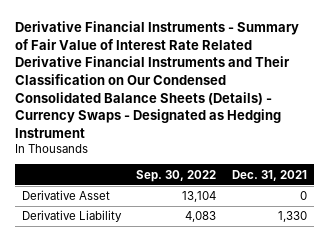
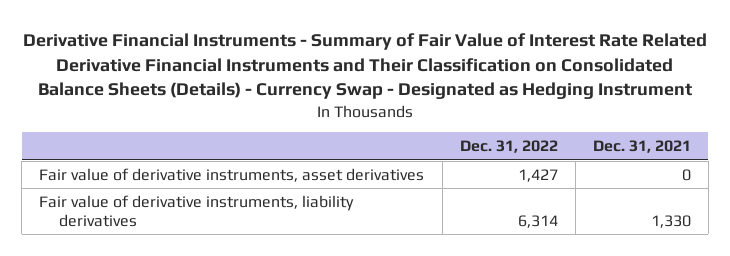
- Derivative Financial Instruments - Summary of Fair Value of Interest Rate Related Derivative Financial Instruments and Their Classification on Our Condensed Consolidated Balance Sheets (Details) - Currency Swaps - Designated as Hedging Instrument
+ Derivative Financial Instruments - Summary of Fair Value of Interest Rate Related Derivative Financial Instruments and Their Classification on Consolidated Balance Sheets (Details) - Currency Swap - Designated as Hedging Instrument
- | Sep. 30, 2022 | Dec. 31, 2021
+ | Dec. 31, 2022 | Dec. 31, 2021
- Derivative Asset | 13,104 | 0
- Derivative Liability | 4,083 | 1,330
+ Fair value of derivative instruments, asset derivatives | 1,427 | 0
+ Fair value of derivative instruments, liability derivatives | 6,314 | 1,330

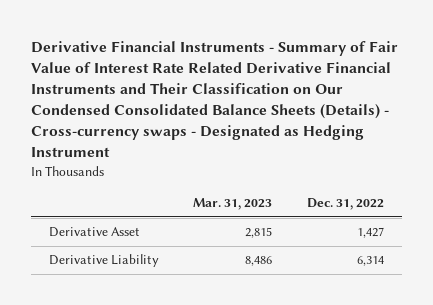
- Derivative Financial Instruments - Summary of Fair Value of Interest Rate Related Derivative Financial Instruments and Their Classification on Consolidated Balance Sheets (Details) - Currency Swap - Designated as Hedging Instrument
+ Derivative Financial Instruments - Summary of Fair Value of Interest Rate Related Derivative Financial Instruments and Their Classification on Our Condensed Consolidated Balance Sheets (Details) - Cross-currency swaps - Designated as Hedging Instrument
- | Dec. 31, 2022 | Dec. 31, 2021
+ | Mar. 31, 2023 | Dec. 31, 2022
- Fair value of derivative instruments, asset derivatives | 1,427 | 0
- Fair value of derivative instruments, liability derivatives | 6,314 | 1,330
+ Derivative Asset | 2,815 | 1,427
+ Derivative Liability | 8,486 | 6,314

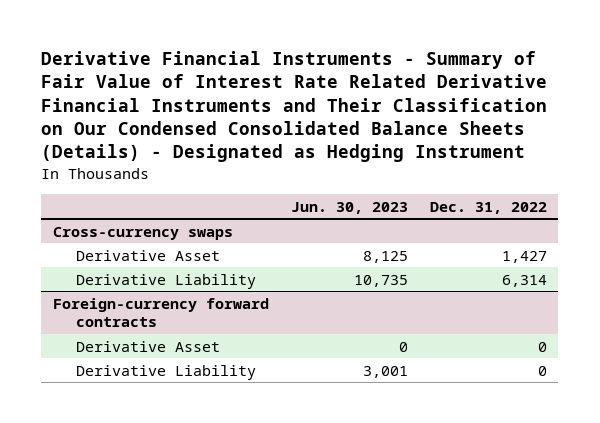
- Derivative Financial Instruments - Summary of Fair Value of Interest Rate Related Derivative Financial Instruments and Their Classification on Our Condensed Consolidated Balance Sheets (Details) - Cross-currency swaps - Designated as Hedging Instrument
+ Derivative Financial Instruments - Summary of Fair Value of Interest Rate Related Derivative Financial Instruments and Their Classification on Our Condensed Consolidated Balance Sheets (Details) - Designated as Hedging Instrument
- | Mar. 31, 2023 | Dec. 31, 2022
+ | Jun. 30, 2023 | Dec. 31, 2022
+ Cross-currency swaps
+ Foreign-currency forward contracts
+ Derivative Asset | 0 | 0
+ Derivative Liability | 3,001 | 0

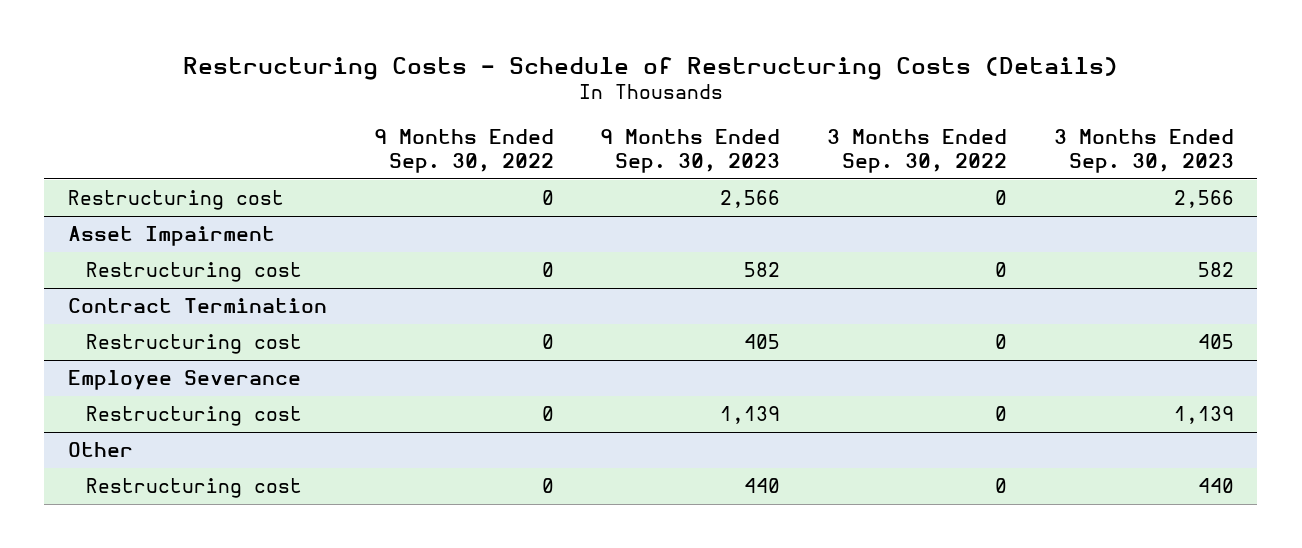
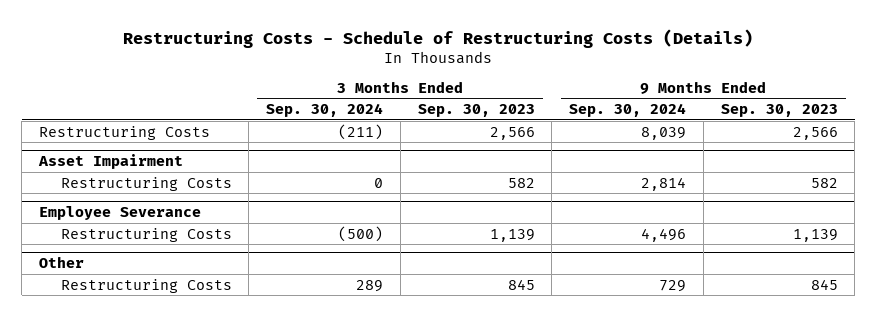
- | 9 Months Ended Sep. 30, 2022 | 9 Months Ended Sep. 30, 2023 | 3 Months Ended Sep. 30, 2022 | 3 Months Ended Sep. 30, 2023
+ | 3 Months Ended Sep. 30, 2024 | 3 Months Ended Sep. 30, 2023 | 9 Months Ended Sep. 30, 2024 | 9 Months Ended Sep. 30, 2023
- Restructuring cost | 0 | 2,566 | 0 | 2,566
+ Restructuring Costs | (211) | 2,566 | 8,039 | 2,566
@ Asset Impairment
- Restructuring cost | 0 | 582 | 0 | 582
- Contract Termination
- Restructuring cost | 0 | 405 | 0 | 405
@ Asset Impairment
+ Restructuring Costs | 0 | 582 | 2,814 | 582
@ Employee Severance
- Restructuring cost | 0 | 1,139 | 0 | 1,139
+ Restructuring Costs | (500) | 1,139 | 4,496 | 1,139
@ Other
- Restructuring cost | 0 | 440 | 0 | 440
+ Restructuring Costs | 289 | 845 | 729 | 845

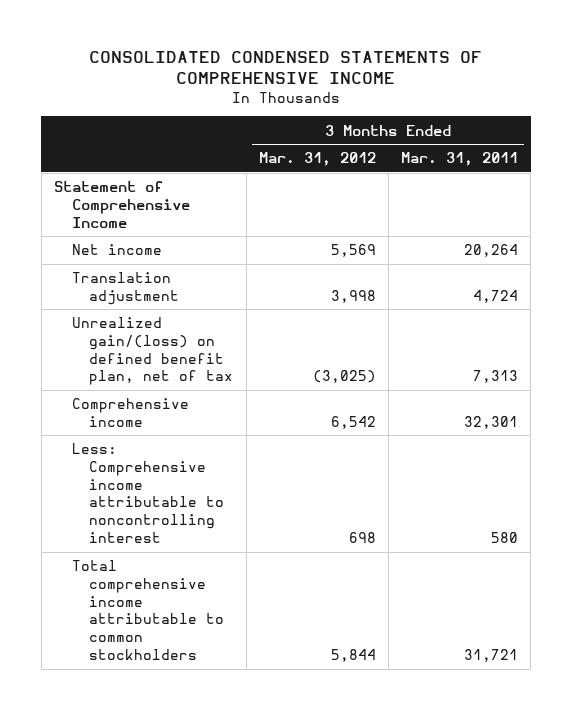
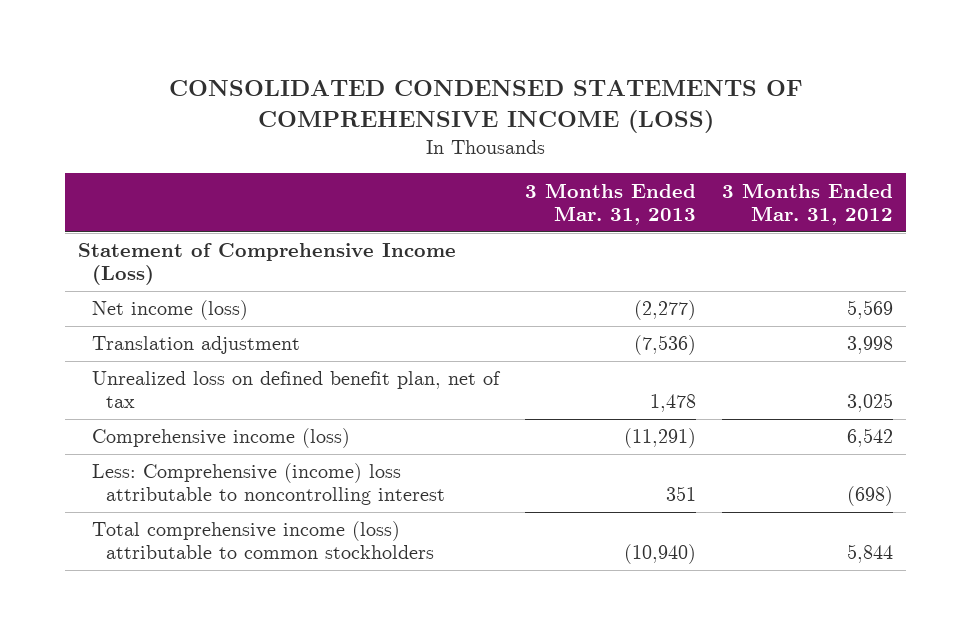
- CONSOLIDATED CONDENSED STATEMENTS OF COMPREHENSIVE INCOME
+ CONSOLIDATED CONDENSED STATEMENTS OF COMPREHENSIVE INCOME (LOSS)
- | 3 Months Ended Mar. 31, 2012 | 3 Months Ended Mar. 31, 2011
+ | 3 Months Ended Mar. 31, 2013 | 3 Months Ended Mar. 31, 2012
- Statement of Comprehensive Income
- Net income | 5,569 | 20,264
+ Statement of Comprehensive Income (Loss)
+ Net income (loss) | (2,277) | 5,569
- Unrealized gain/(loss) on defined benefit plan, net of tax | (3,025) | 7,313
- Comprehensive income | 6,542 | 32,301
- Less: Comprehensive income attributable to noncontrolling interest | 698 | 580
- Total comprehensive income attributable to common stockholders | 5,844 | 31,721
+ Unrealized loss on defined benefit plan, net of tax | 1,478 | 3,025
+ Comprehensive income (loss) | (11,291) | 6,542
+ Less: Comprehensive (income) loss attributable to noncontrolling interest | 351 | (698)
+ Total comprehensive income (loss) attributable to common stockholders | (10,940) | 5,844

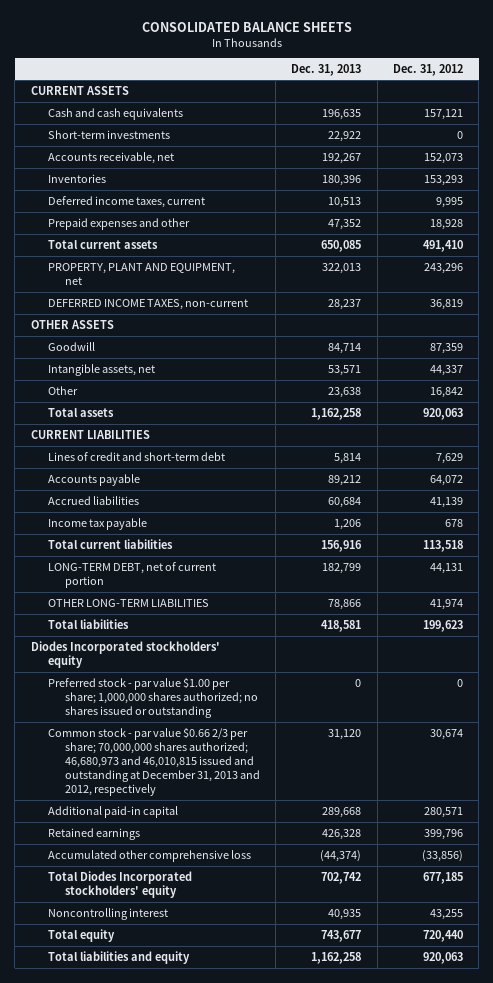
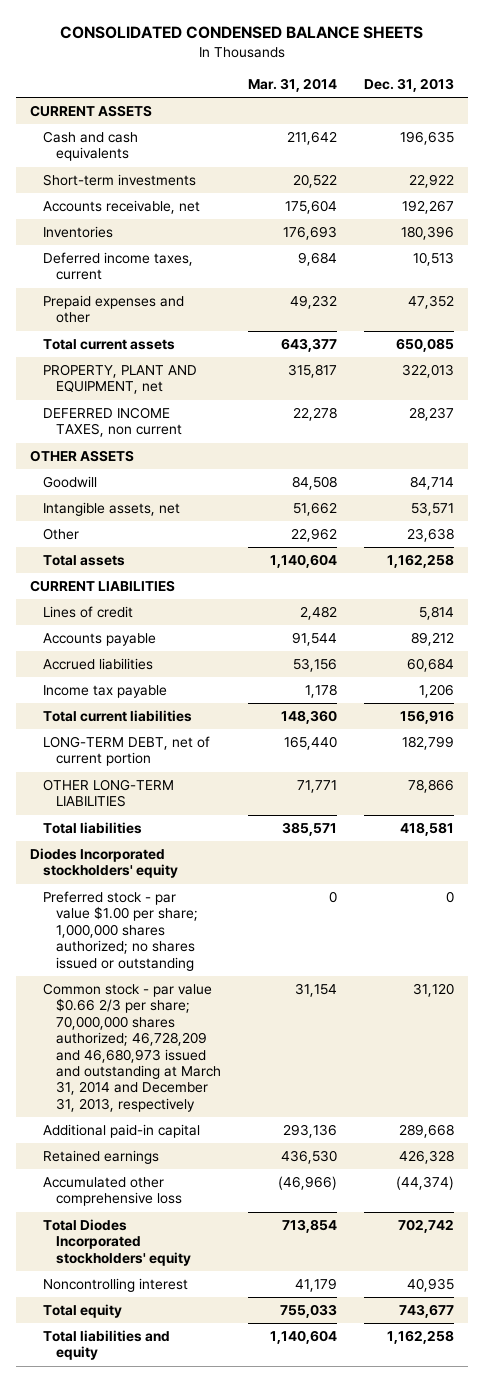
- CONSOLIDATED BALANCE SHEETS
+ CONSOLIDATED CONDENSED BALANCE SHEETS
- | Dec. 31, 2013 | Dec. 31, 2012
+ | Mar. 31, 2014 | Dec. 31, 2013
- DEFERRED INCOME TAXES, non-current | 28,237 | 36,819
+ DEFERRED INCOME TAXES, non current | 22,278 | 28,237
- Lines of credit and short-term debt | 5,814 | 7,629
+ Lines of credit | 2,482 | 5,814
- Common stock - par value $0.66 2/3 per share; 70,000,000 shares authorized; 46,680,973 and 46,010,815 issued and outstanding at December 31, 2013 and 2012, respectively | 31,120 | 30,674
+ Common stock - par value $0.66 2/3 per share; 70,000,000 shares authorized; 46,728,209 and 46,680,973 issued and outstanding at March 31, 2014 and December 31, 2013, respectively | 31,154 | 31,120

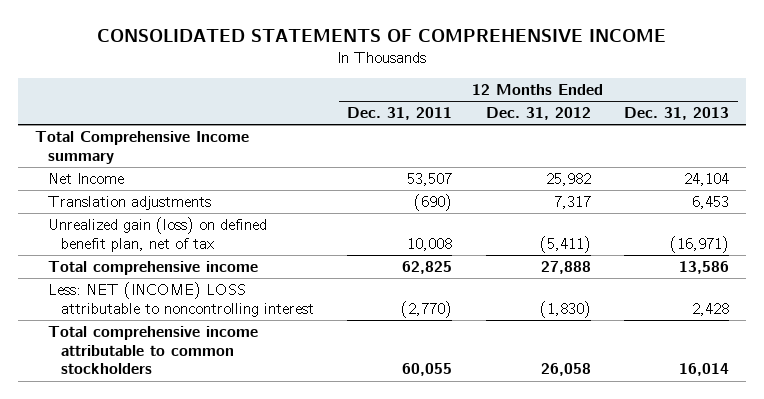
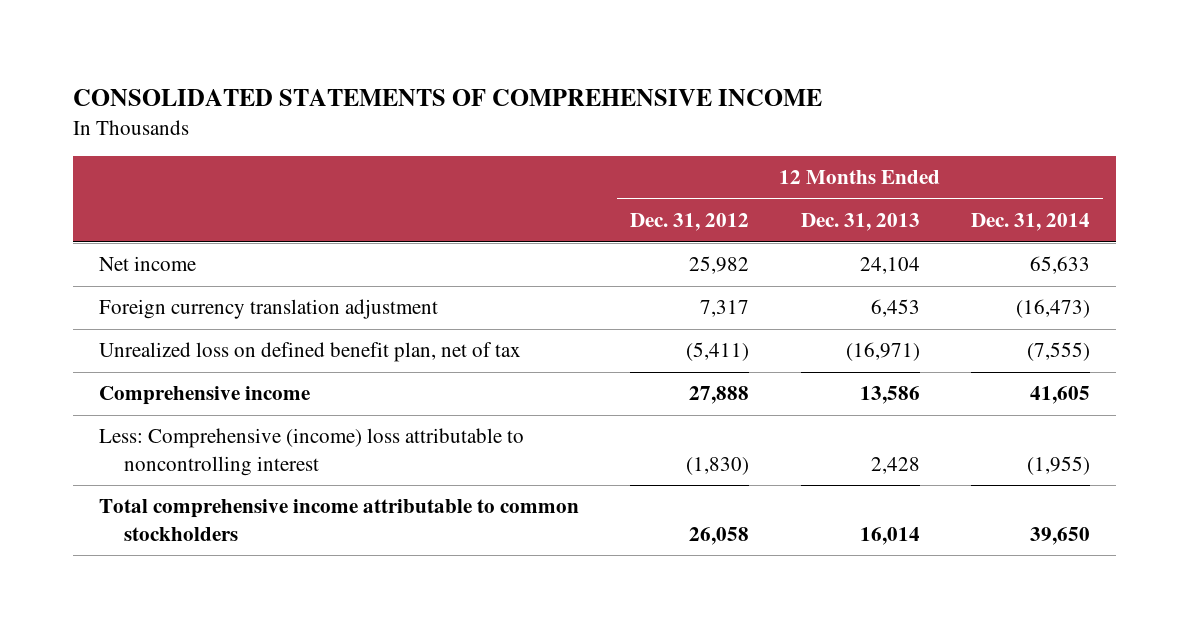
- | 12 Months Ended Dec. 31, 2011 | 12 Months Ended Dec. 31, 2012 | 12 Months Ended Dec. 31, 2013
+ | 12 Months Ended Dec. 31, 2012 | 12 Months Ended Dec. 31, 2013 | 12 Months Ended Dec. 31, 2014
- Total Comprehensive Income summary
- Net Income | 53,507 | 25,982 | 24,104
- Translation adjustments | (690) | 7,317 | 6,453
- Unrealized gain (loss) on defined benefit plan, net of tax | 10,008 | (5,411) | (16,971)
- Total comprehensive income | 62,825 | 27,888 | 13,586
- Less: NET (INCOME) LOSS attributable to noncontrolling interest | (2,770) | (1,830) | 2,428
+ Net income | 25,982 | 24,104 | 65,633
+ Foreign currency translation adjustment | 7,317 | 6,453 | (16,473)
+ Unrealized loss on defined benefit plan, net of tax | (5,411) | (16,971) | (7,555)
+ Comprehensive income | 27,888 | 13,586 | 41,605
+ Less: Comprehensive (income) loss attributable to noncontrolling interest | (1,830) | 2,428 | (1,955)

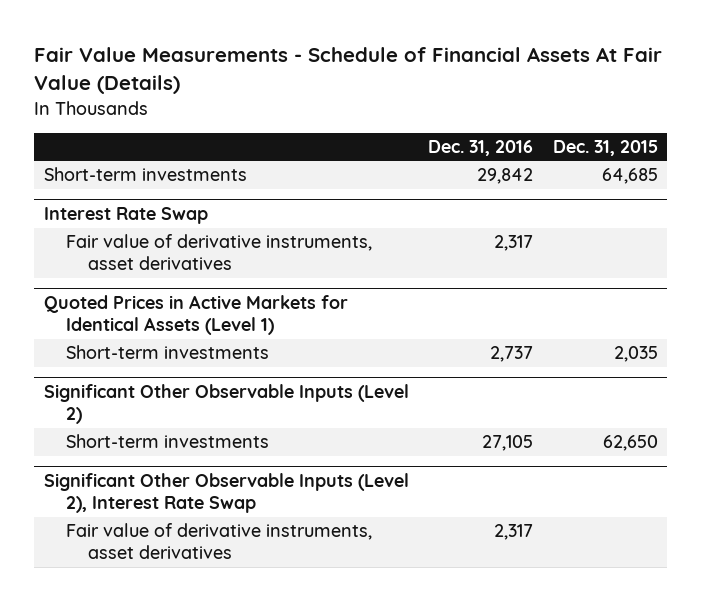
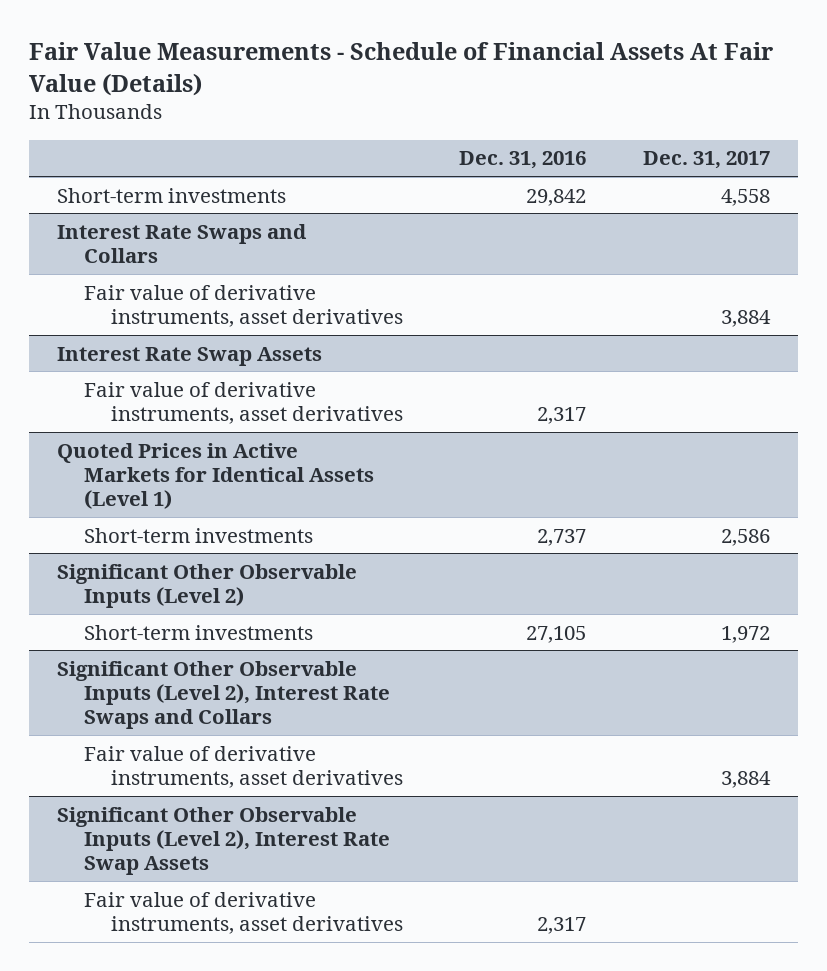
- | Dec. 31, 2016 | Dec. 31, 2015
+ | Dec. 31, 2016 | Dec. 31, 2017
- Interest Rate Swap
+ Interest Rate Swaps and Collars
+ Fair value of derivative instruments, asset derivatives | | 3,884
+ Interest Rate Swap Assets
- Significant Other Observable Inputs (Level 2), Interest Rate Swap
+ Significant Other Observable Inputs (Level 2), Interest Rate Swaps and Collars
+ Fair value of derivative instruments, asset derivatives | | 3,884
+ Significant Other Observable Inputs (Level 2), Interest Rate Swap Assets

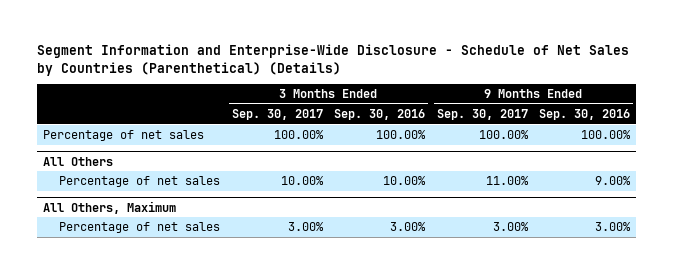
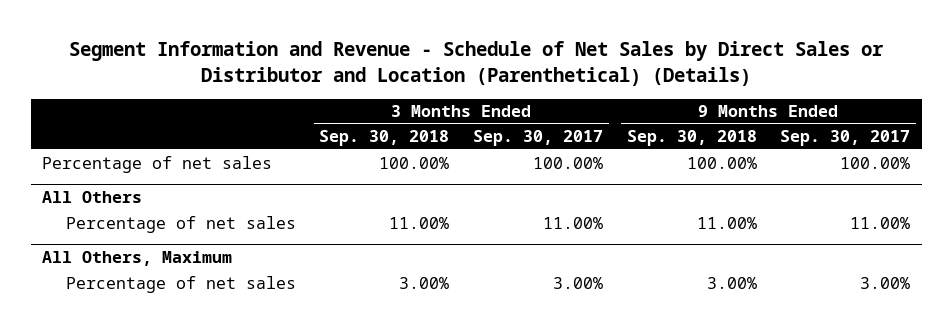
- Segment Information and Enterprise-Wide Disclosure - Schedule of Net Sales by Countries (Parenthetical) (Details)
+ Segment Information and Revenue - Schedule of Net Sales by Direct Sales or Distributor and Location (Parenthetical) (Details)
- | 3 Months Ended Sep. 30, 2017 | 3 Months Ended Sep. 30, 2016 | 9 Months Ended Sep. 30, 2017 | 9 Months Ended Sep. 30, 2016
+ | 3 Months Ended Sep. 30, 2018 | 3 Months Ended Sep. 30, 2017 | 9 Months Ended Sep. 30, 2018 | 9 Months Ended Sep. 30, 2017
@ All Others
- Percentage of net sales | 10.00% | 10.00% | 11.00% | 9.00%
+ Percentage of net sales | 11.00% | 11.00% | 11.00% | 11.00%

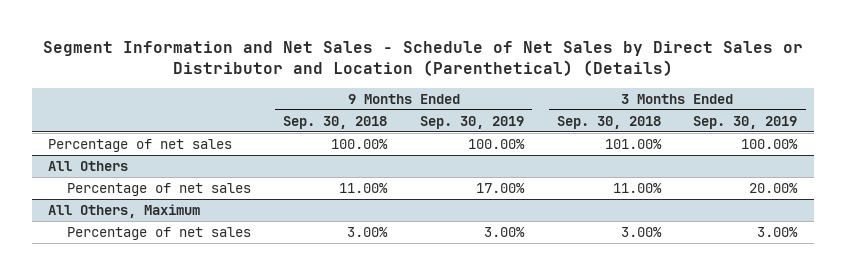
- Segment Information and Revenue - Schedule of Net Sales by Direct Sales or Distributor and Location (Parenthetical) (Details)
+ Segment Information and Net Sales - Schedule of Net Sales by Direct Sales or Distributor and Location (Parenthetical) (Details)
- | 3 Months Ended Sep. 30, 2018 | 3 Months Ended Sep. 30, 2017 | 9 Months Ended Sep. 30, 2018 | 9 Months Ended Sep. 30, 2017
+ | 9 Months Ended Sep. 30, 2018 | 9 Months Ended Sep. 30, 2019 | 3 Months Ended Sep. 30, 2018 | 3 Months Ended Sep. 30, 2019
- Percentage of net sales | 100.00% | 100.00% | 100.00% | 100.00%
+ Percentage of net sales | 100.00% | 100.00% | 101.00% | 100.00%

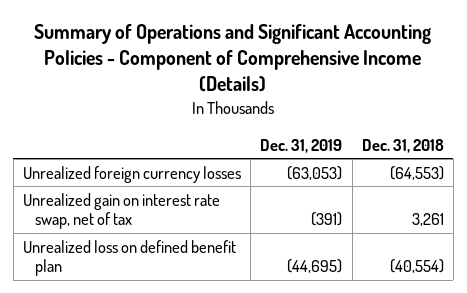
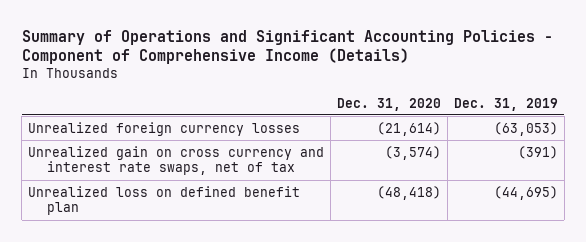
- | Dec. 31, 2019 | Dec. 31, 2018
+ | Dec. 31, 2020 | Dec. 31, 2019
- Unrealized gain on interest rate swap, net of tax | (391) | 3,261
+ Unrealized gain on cross currency and interest rate swaps, net of tax | (3,574) | (391)

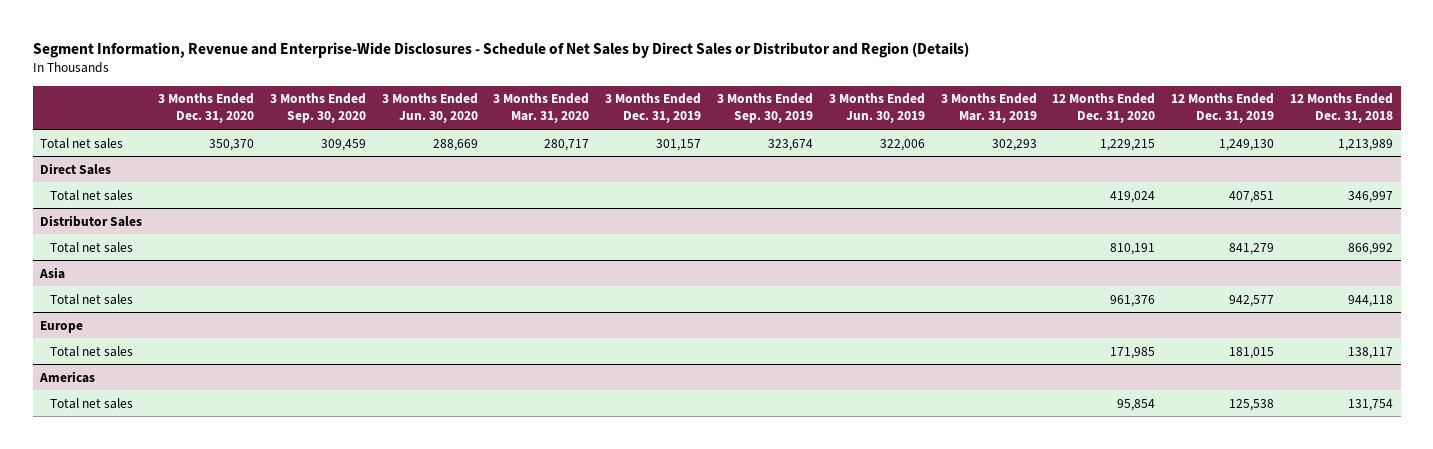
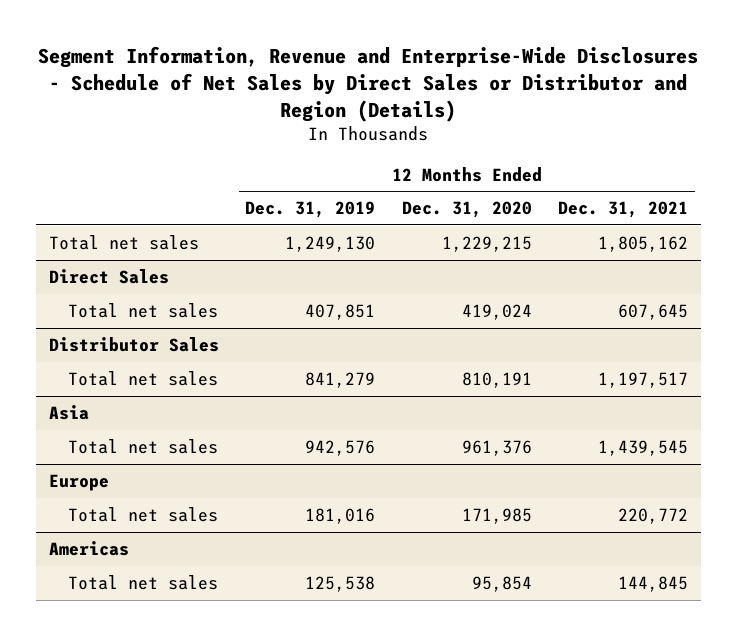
- | 3 Months Ended Dec. 31, 2020 | 3 Months Ended Sep. 30, 2020 | 3 Months Ended Jun. 30, 2020 | 3 Months Ended Mar. 31, 2020 | 3 Months Ended Dec. 31, 2019 | 3 Months Ended Sep. 30, 2019 | 3 Months Ended Jun. 30, 2019 | 3 Months Ended Mar. 31, 2019 | 12 Months Ended Dec. 31, 2020 | 12 Months Ended Dec. 31, 2019 | 12 Months Ended Dec. 31, 2018
+ | 12 Months Ended Dec. 31, 2019 | 12 Months Ended Dec. 31, 2020 | 12 Months Ended Dec. 31, 2021
@ Asia
- Total net sales | | | | | | | | | 961,376 | 942,577 | 944,118
+ Total net sales | 942,576 | 961,376 | 1,439,545
@ Europe
- Total net sales | | | | | | | | | 171,985 | 181,015 | 138,117
+ Total net sales | 181,016 | 171,985 | 220,772

